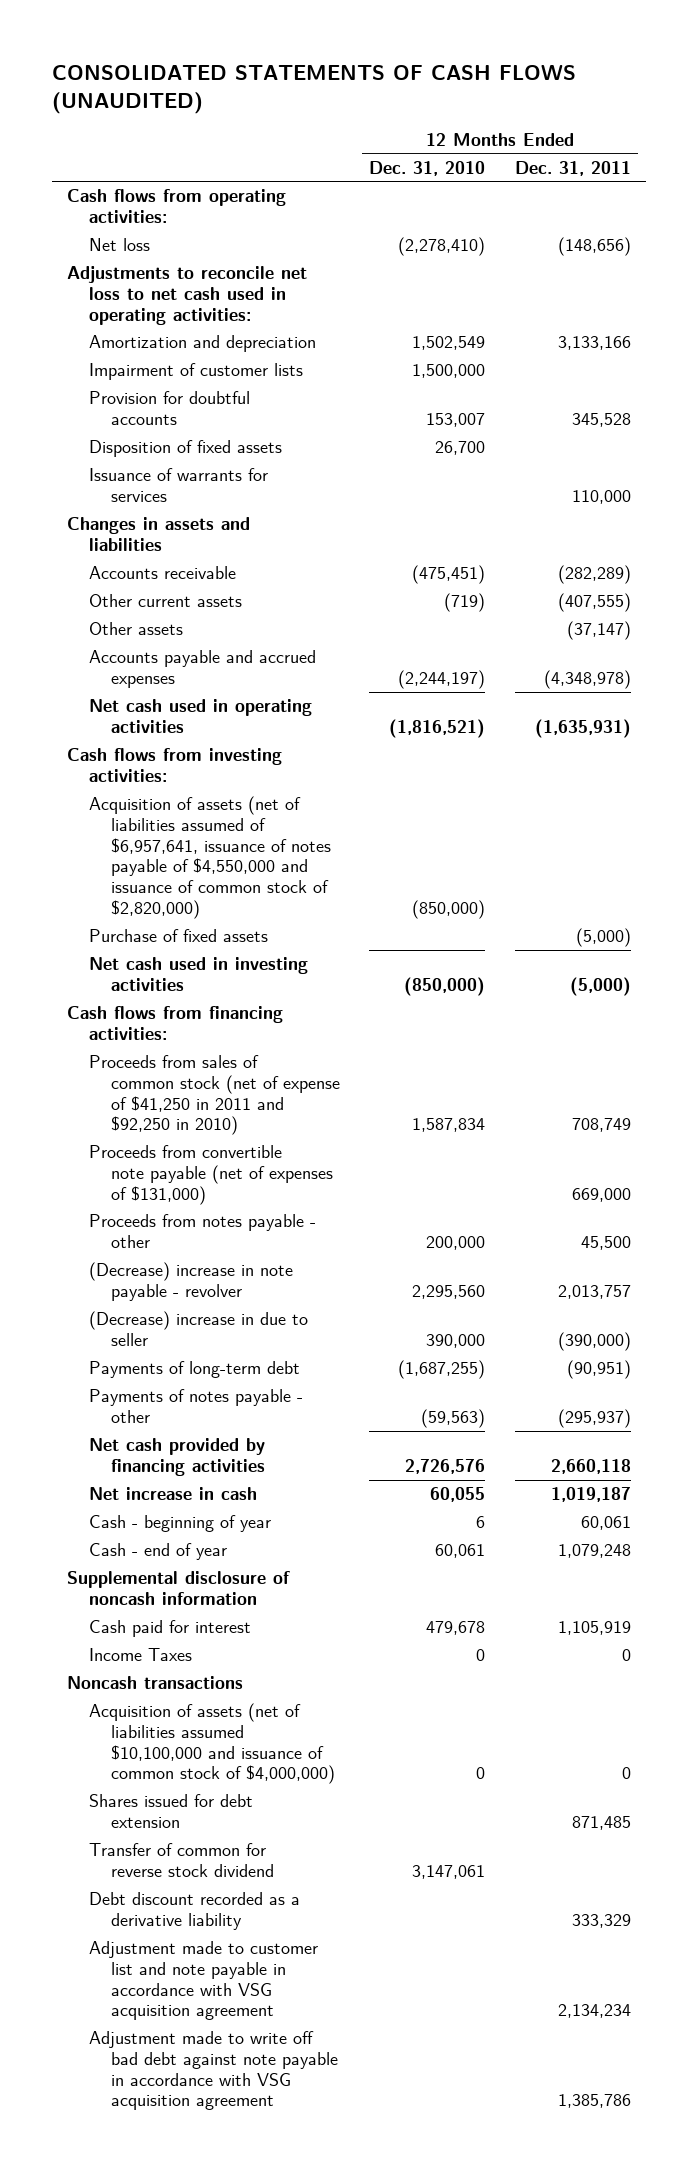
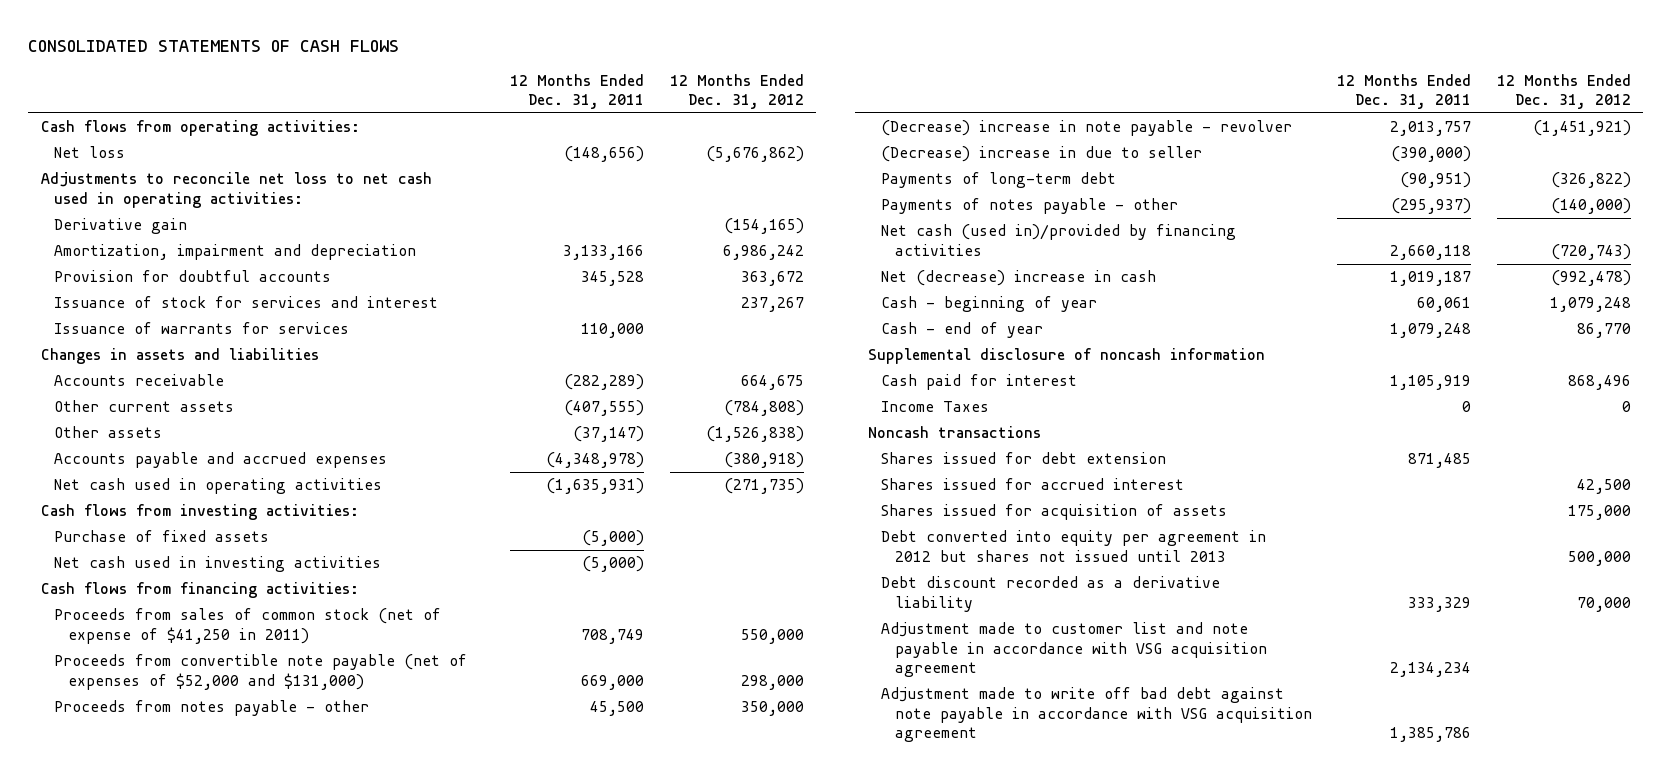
- CONSOLIDATED STATEMENTS OF CASH FLOWS (UNAUDITED)
+ CONSOLIDATED STATEMENTS OF CASH FLOWS
- | 12 Months Ended Dec. 31, 2010 | 12 Months Ended Dec. 31, 2011
+ | 12 Months Ended Dec. 31, 2011 | 12 Months Ended Dec. 31, 2012
- Amortization and depreciation | 1,502,549 | 3,133,166
- Impairment of customer lists | 1,500,000 |
+ Derivative gain | | (154,165)
+ Amortization, impairment and depreciation | 3,133,166 | 6,986,242
- Disposition of fixed assets | 26,700 |
+ Issuance of stock for services and interest | | 237,267
- Acquisition of assets (net of liabilities assumed of $6,957,641, issuance of notes payable of $4,550,000 and issuance of common stock of $2,820,000) | (850,000) |
- Proceeds from sales of common stock (net of expense of $41,250 in 2011 and $92,250 in 2010) | 1,587,834 | 708,749
- Proceeds from convertible note payable (net of expenses of $131,000) | | 669,000
+ Proceeds from sales of common stock (net of expense of $41,250 in 2011) | 708,749 | 550,000
+ Proceeds from convertible note payable (net of expenses of $52,000 and $131,000) | 669,000 | 298,000
- Net cash provided by financing activities | 2,726,576 | 2,660,118
- Net increase in cash | 60,055 | 1,019,187
+ Net cash (used in)/provided by financing activities | 2,660,118 | (720,743)
+ Net (decrease) increase in cash | 1,019,187 | (992,478)
- Acquisition of assets (net of liabilities assumed $10,100,000 and issuance of common stock of $4,000,000) | 0 | 0
- Transfer of common for reverse stock dividend | 3,147,061 |
+ Shares issued for accrued interest | | 42,500
+ Shares issued for acquisition of assets | | 175,000
+ Debt converted into equity per agreement in 2012 but shares not issued until 2013 | | 500,000

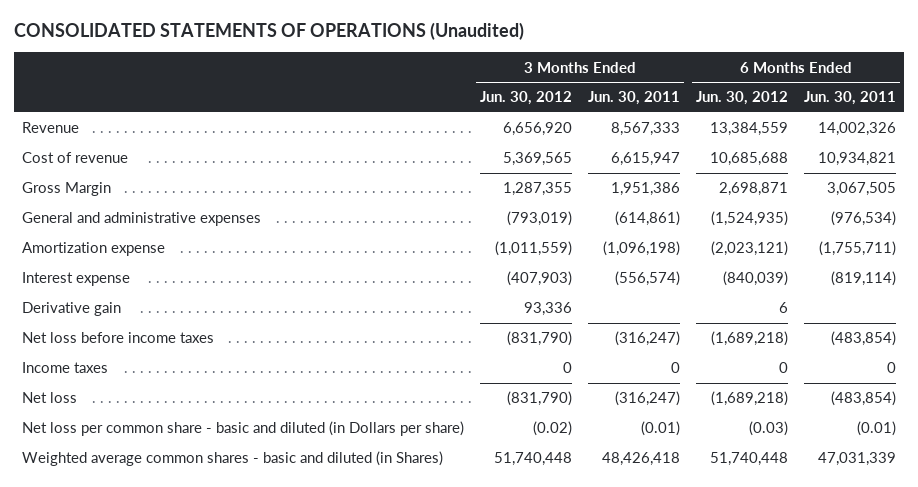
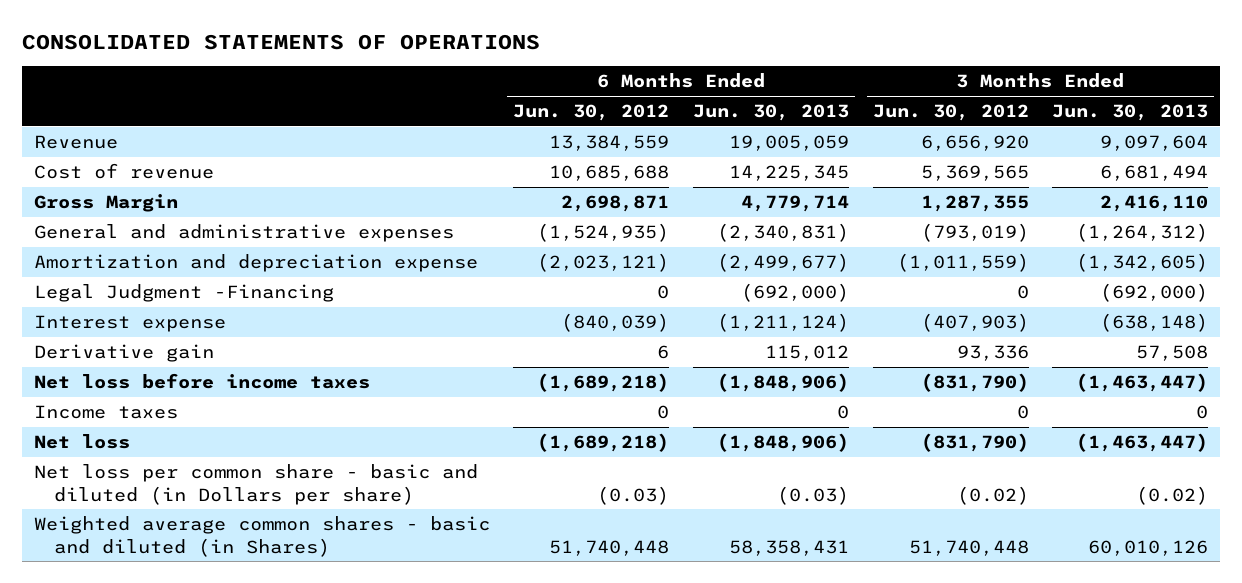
- CONSOLIDATED STATEMENTS OF OPERATIONS (Unaudited)
+ CONSOLIDATED STATEMENTS OF OPERATIONS
- | 3 Months Ended Jun. 30, 2012 | 3 Months Ended Jun. 30, 2011 | 6 Months Ended Jun. 30, 2012 | 6 Months Ended Jun. 30, 2011
+ | 6 Months Ended Jun. 30, 2012 | 6 Months Ended Jun. 30, 2013 | 3 Months Ended Jun. 30, 2012 | 3 Months Ended Jun. 30, 2013
- Amortization expense | (1,011,559) | (1,096,198) | (2,023,121) | (1,755,711)
+ Amortization and depreciation expense | (2,023,121) | (2,499,677) | (1,011,559) | (1,342,605)
+ Legal Judgment -Financing | 0 | (692,000) | 0 | (692,000)

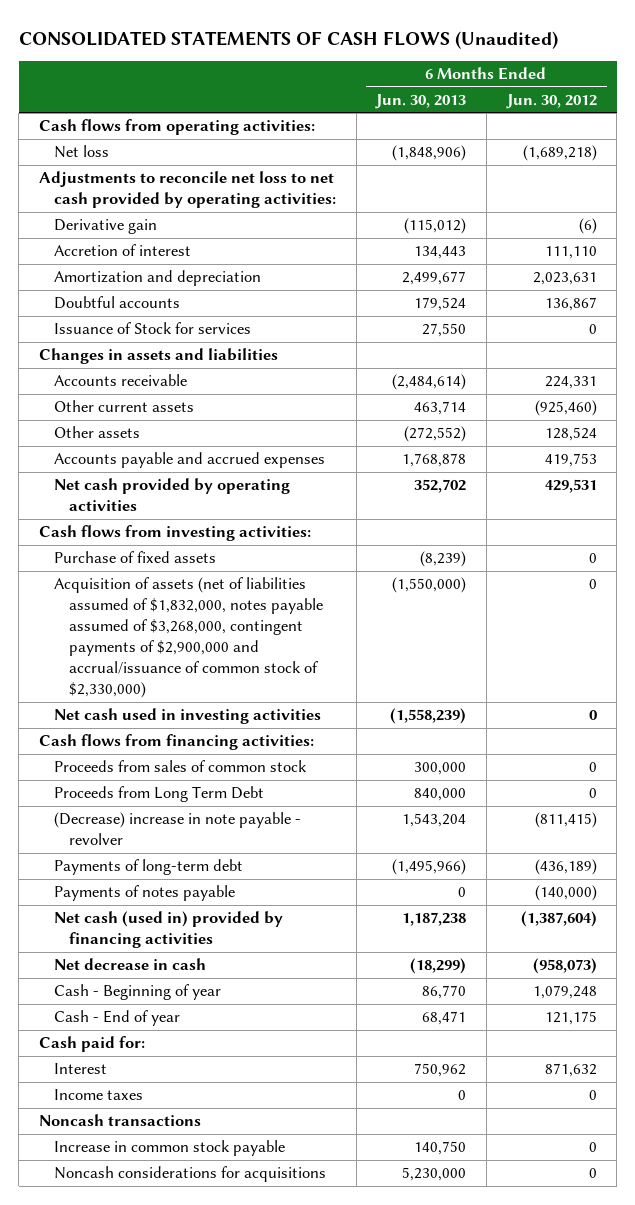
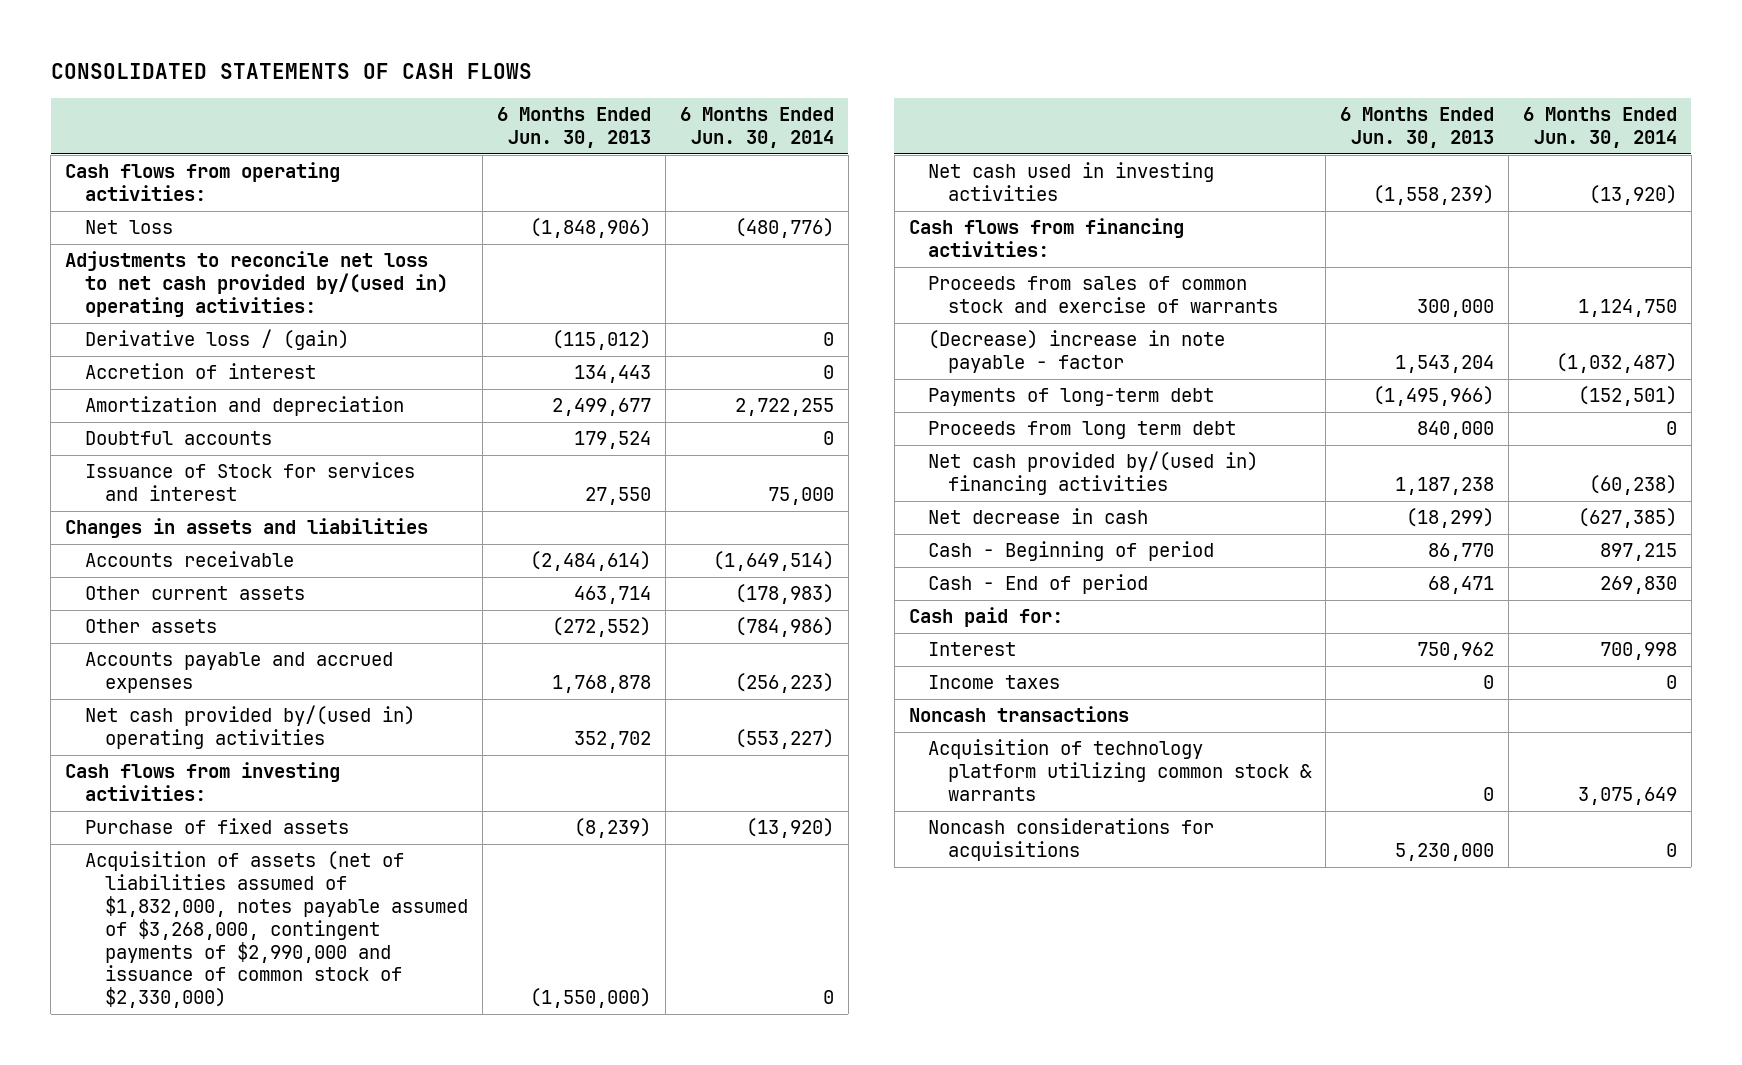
- CONSOLIDATED STATEMENTS OF CASH FLOWS (Unaudited)
+ CONSOLIDATED STATEMENTS OF CASH FLOWS
- | 6 Months Ended Jun. 30, 2013 | 6 Months Ended Jun. 30, 2012
+ | 6 Months Ended Jun. 30, 2013 | 6 Months Ended Jun. 30, 2014
- Adjustments to reconcile net loss to net cash provided by operating activities:
- Derivative gain | (115,012) | (6)
+ Adjustments to reconcile net loss to net cash provided by/(used in) operating activities:
+ Derivative loss / (gain) | (115,012) | 0
- Issuance of Stock for services | 27,550 | 0
+ Issuance of Stock for services and interest | 27,550 | 75,000
- Net cash provided by operating activities | 352,702 | 429,531
+ Net cash provided by/(used in) operating activities | 352,702 | (553,227)
- Acquisition of assets (net of liabilities assumed of $1,832,000, notes payable assumed of $3,268,000, contingent payments of $2,900,000 and accrual/issuance of common stock of $2,330,000) | (1,550,000) | 0
+ Acquisition of assets (net of liabilities assumed of $1,832,000, notes payable assumed of $3,268,000, contingent payments of $2,990,000 and issuance of common stock of $2,330,000) | (1,550,000) | 0
- Proceeds from sales of common stock | 300,000 | 0
- Proceeds from Long Term Debt | 840,000 | 0
- (Decrease) increase in note payable - revolver | 1,543,204 | (811,415)
+ Proceeds from sales of common stock and exercise of warrants | 300,000 | 1,124,750
+ (Decrease) increase in note payable - factor | 1,543,204 | (1,032,487)
- Payments of notes payable | 0 | (140,000)
- Net cash (used in) provided by financing activities | 1,187,238 | (1,387,604)
+ Proceeds from long term debt | 840,000 | 0
+ Net cash provided by/(used in) financing activities | 1,187,238 | (60,238)
- Cash - Beginning of year | 86,770 | 1,079,248
- Cash - End of year | 68,471 | 121,175
+ Cash - Beginning of period | 86,770 | 897,215
+ Cash - End of period | 68,471 | 269,830
- Increase in common stock payable | 140,750 | 0
+ Acquisition of technology platform utilizing common stock & warrants | 0 | 3,075,649

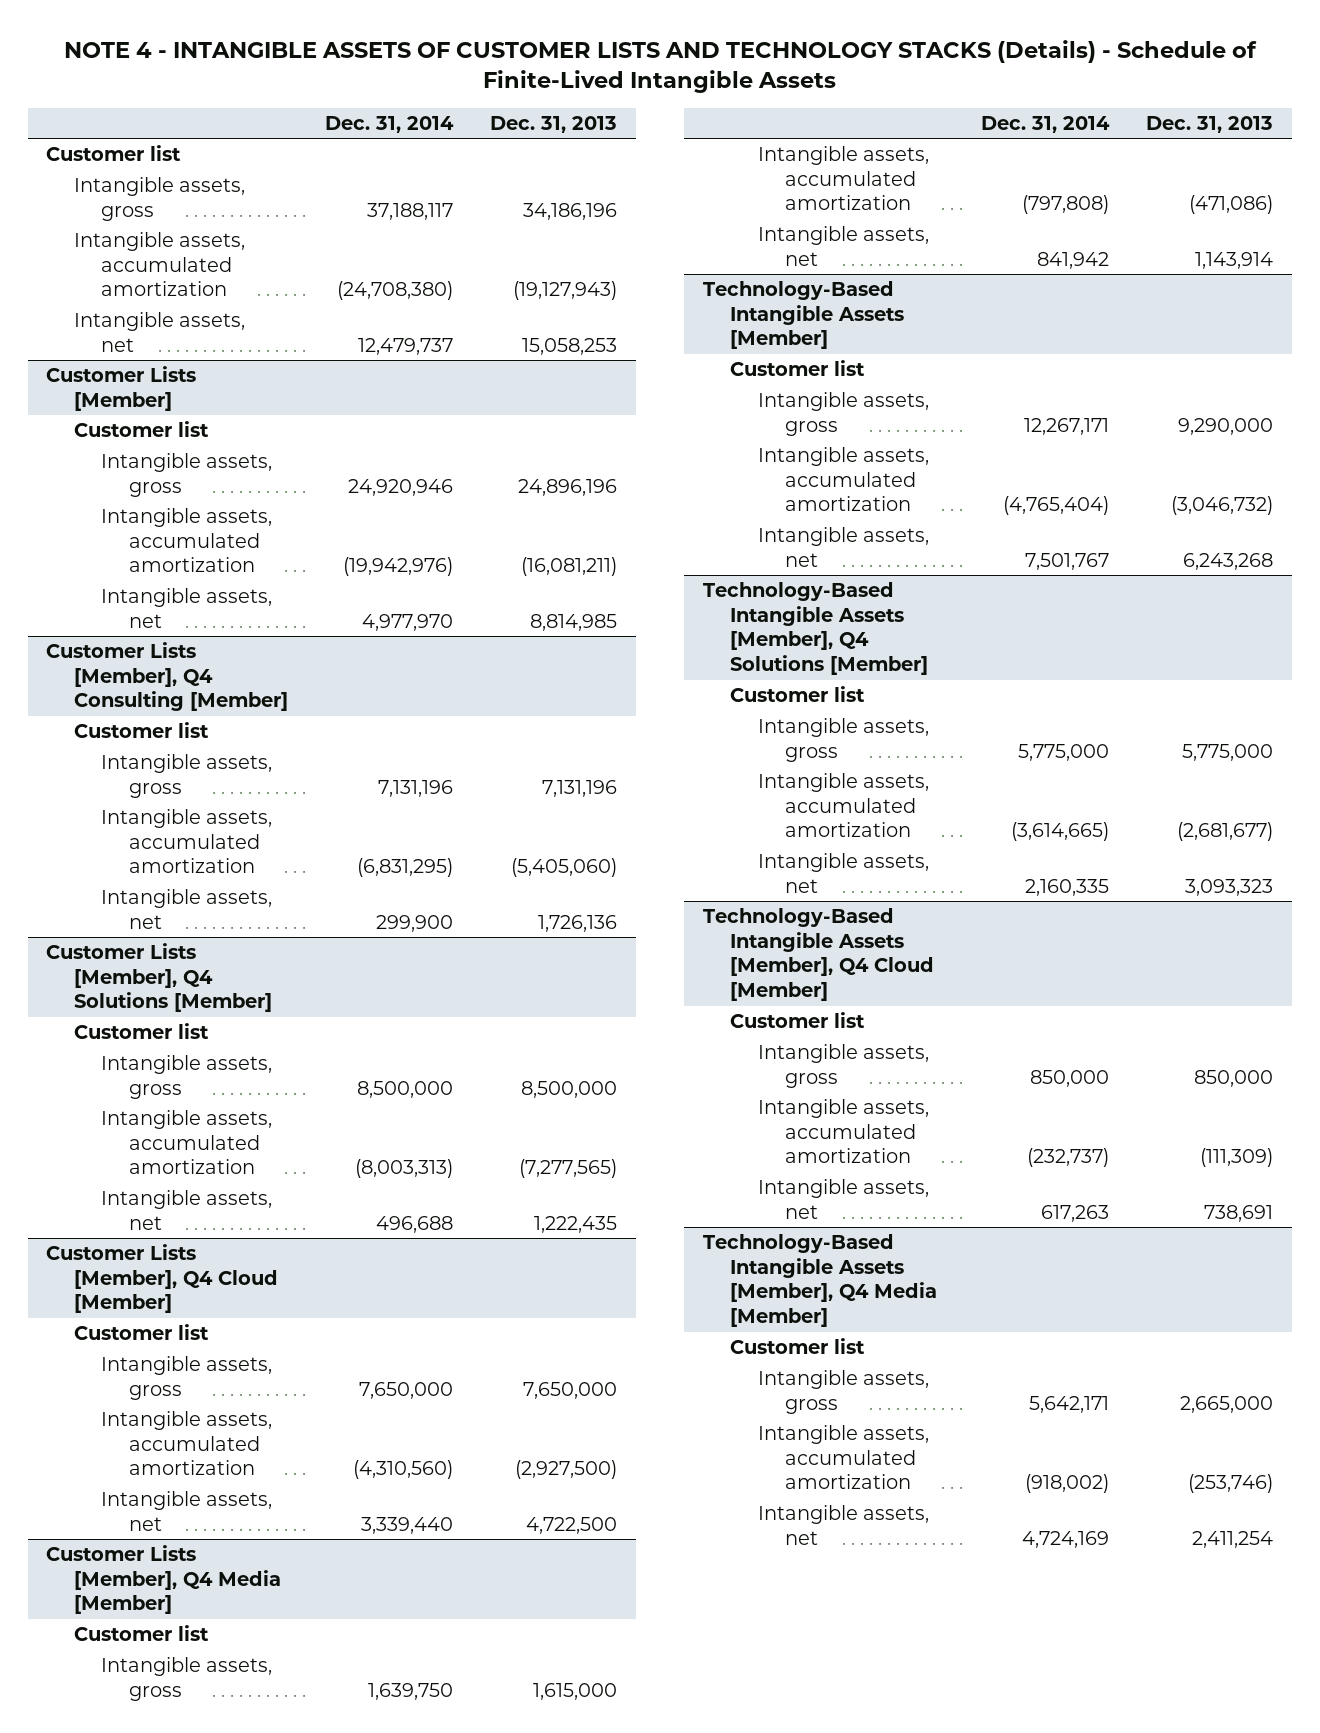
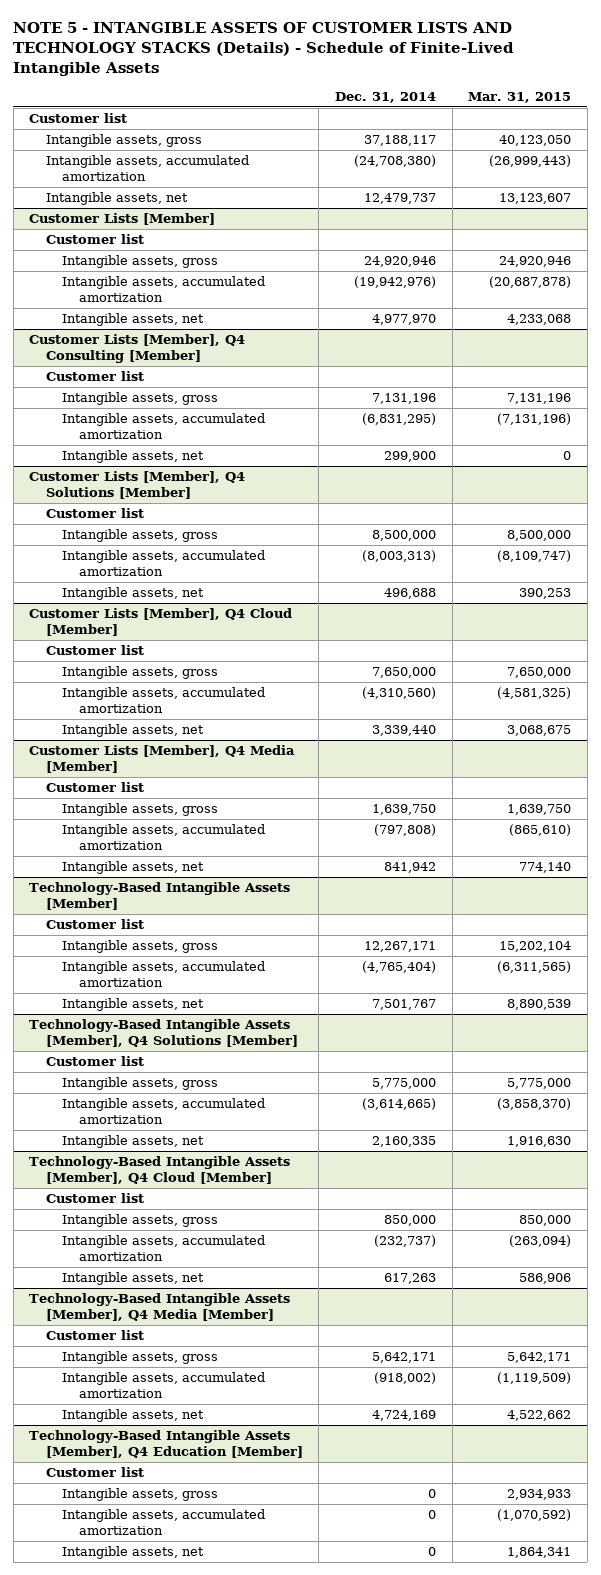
- NOTE 4 - INTANGIBLE ASSETS OF CUSTOMER LISTS AND TECHNOLOGY STACKS (Details) - Schedule of Finite-Lived Intangible Assets
+ NOTE 5 - INTANGIBLE ASSETS OF CUSTOMER LISTS AND TECHNOLOGY STACKS (Details) - Schedule of Finite-Lived Intangible Assets
- | Dec. 31, 2014 | Dec. 31, 2013
+ | Dec. 31, 2014 | Mar. 31, 2015
+ Technology-Based Intangible Assets [Member], Q4 Education [Member]
+ Customer list
+ Intangible assets, gross | 0 | 2,934,933
+ Intangible assets, accumulated amortization | 0 | (1,070,592)
+ Intangible assets, net | 0 | 1,864,341

